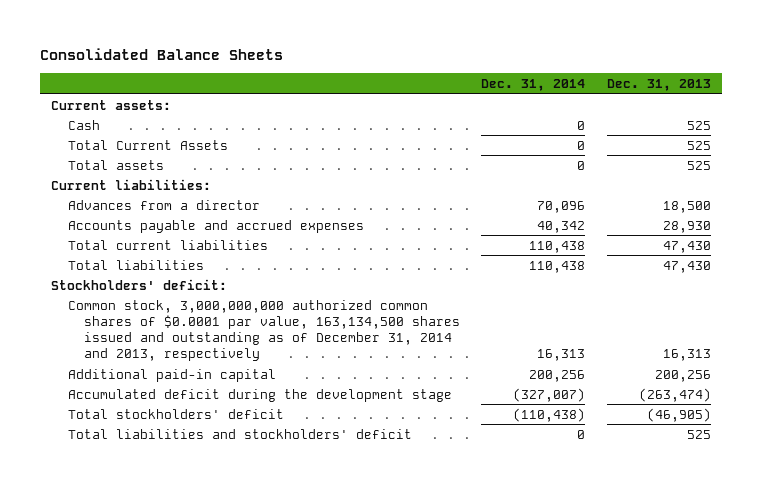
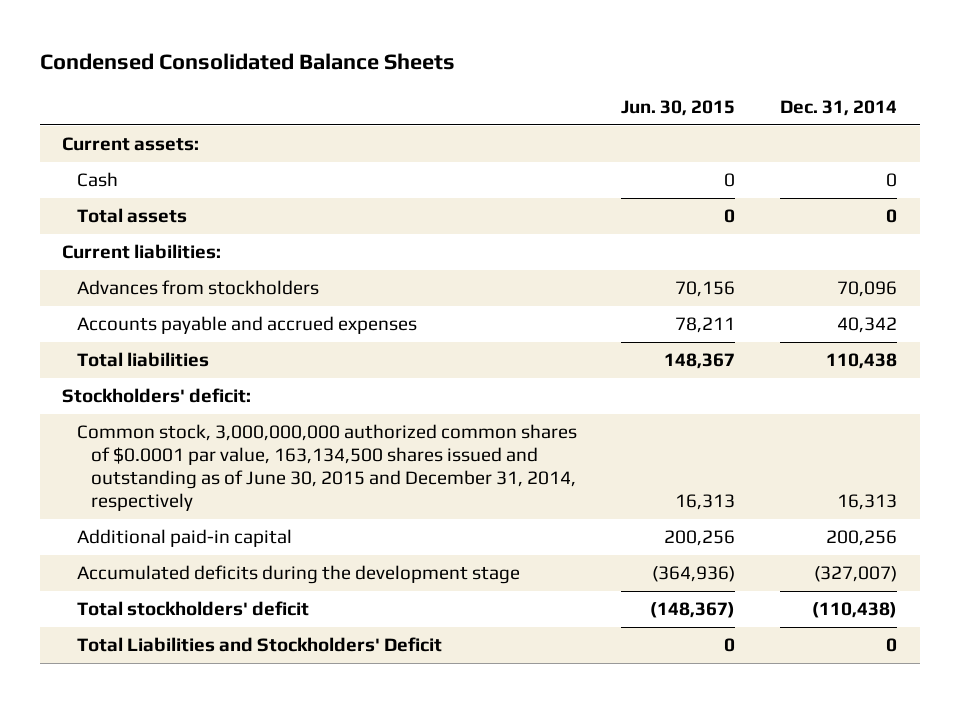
- Consolidated Balance Sheets
+ Condensed Consolidated Balance Sheets
- | Dec. 31, 2014 | Dec. 31, 2013
+ | Jun. 30, 2015 | Dec. 31, 2014
- Total Current Assets | 0 | 525
- Advances from a director | 70,096 | 18,500
+ Advances from stockholders | 70,156 | 70,096
- Total current liabilities | 110,438 | 47,430
- Common stock, 3,000,000,000 authorized common shares of $0.0001 par value, 163,134,500 shares issued and outstanding as of December 31, 2014 and 2013, respectively | 16,313 | 16,313
+ Common stock, 3,000,000,000 authorized common shares of $0.0001 par value, 163,134,500 shares issued and outstanding as of June 30, 2015 and December 31, 2014, respectively | 16,313 | 16,313
- Accumulated deficit during the development stage | (327,007) | (263,474)
+ Accumulated deficits during the development stage | (364,936) | (327,007)
- Total liabilities and stockholders' deficit | 0 | 525
+ Total Liabilities and Stockholders' Deficit | 0 | 0

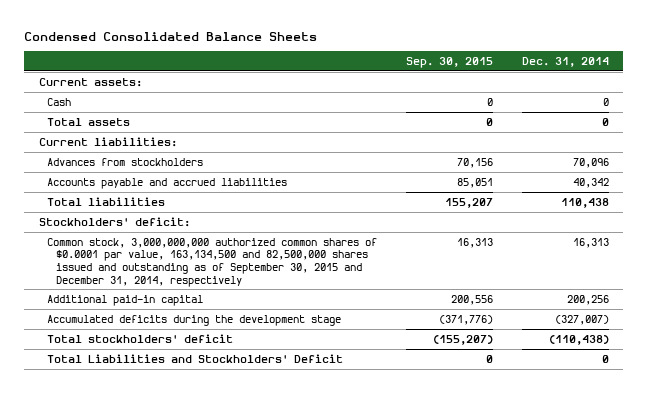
- | Jun. 30, 2015 | Dec. 31, 2014
+ | Sep. 30, 2015 | Dec. 31, 2014
- Accounts payable and accrued expenses | 78,211 | 40,342
+ Accounts payable and accrued liabilities | 85,051 | 40,342
- Common stock, 3,000,000,000 authorized common shares of $0.0001 par value, 163,134,500 shares issued and outstanding as of June 30, 2015 and December 31, 2014, respectively | 16,313 | 16,313
+ Common stock, 3,000,000,000 authorized common shares of $0.0001 par value, 163,134,500 and 82,500,000 shares issued and outstanding as of September 30, 2015 and December 31, 2014, respectively | 16,313 | 16,313

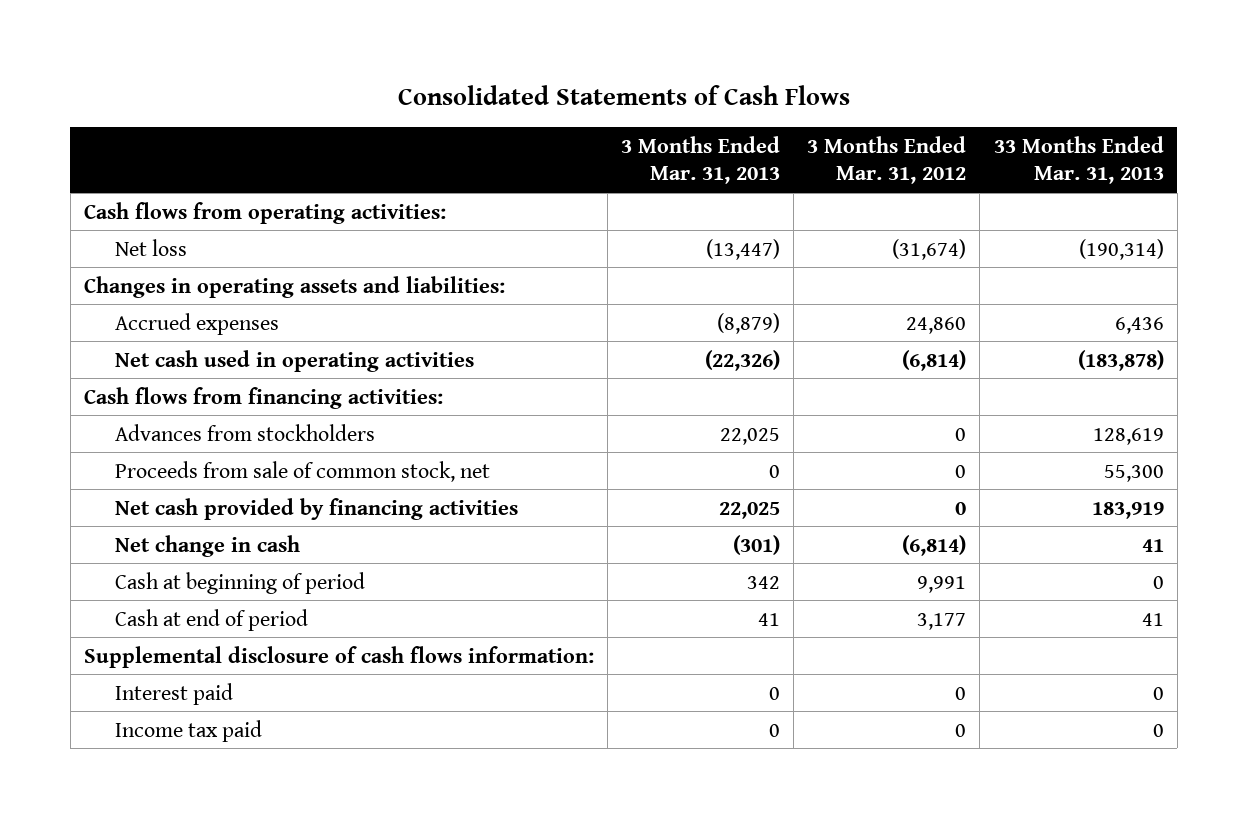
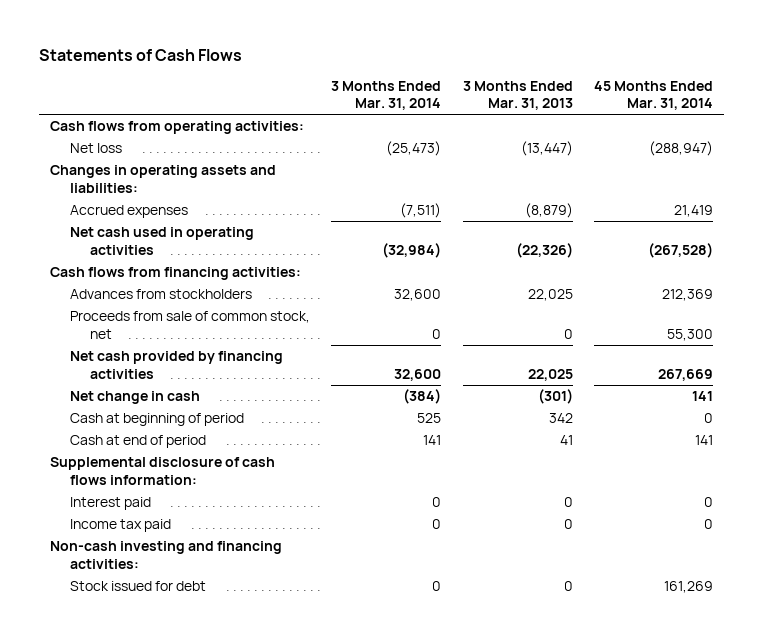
- Consolidated Statements of Cash Flows
+ Statements of Cash Flows
- | 3 Months Ended Mar. 31, 2013 | 3 Months Ended Mar. 31, 2012 | 33 Months Ended Mar. 31, 2013
+ | 3 Months Ended Mar. 31, 2014 | 3 Months Ended Mar. 31, 2013 | 45 Months Ended Mar. 31, 2014
+ Non-cash investing and financing activities:
+ Stock issued for debt | 0 | 0 | 161,269

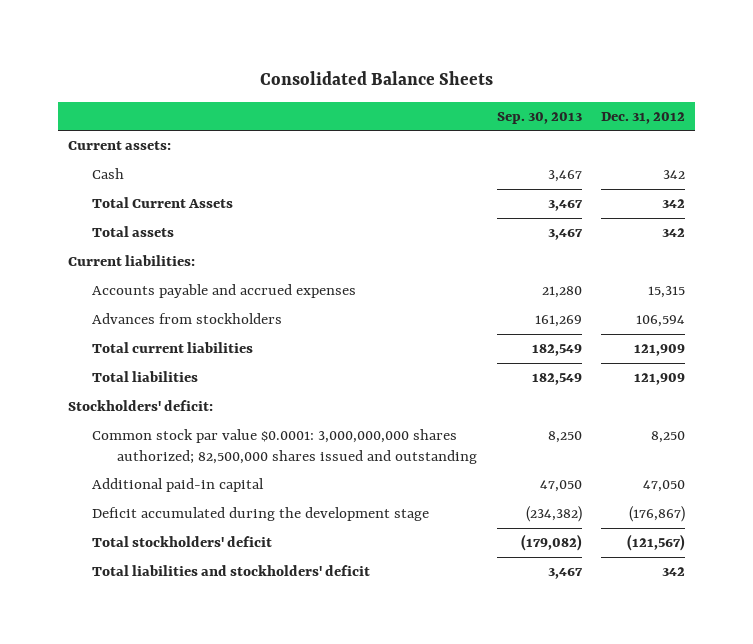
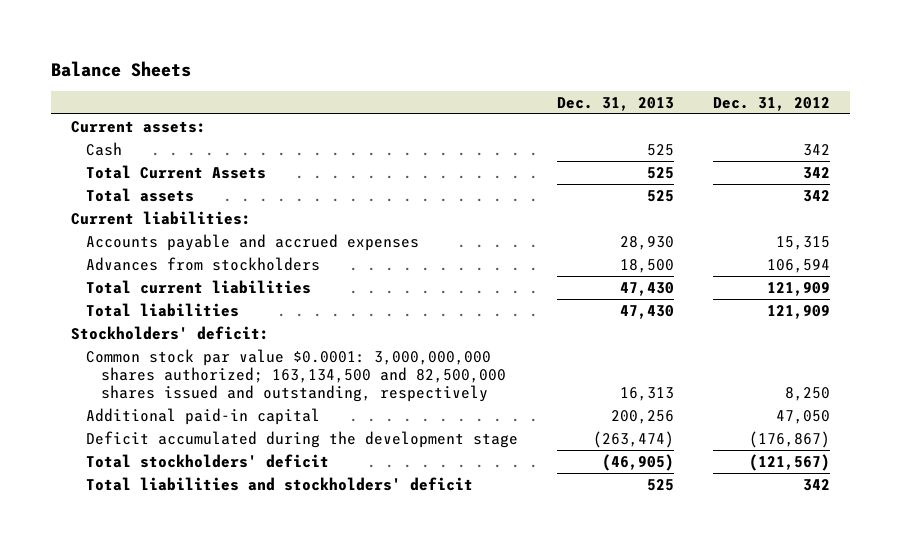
- Consolidated Balance Sheets
+ Balance Sheets
- | Sep. 30, 2013 | Dec. 31, 2012
+ | Dec. 31, 2013 | Dec. 31, 2012
- Common stock par value $0.0001: 3,000,000,000 shares authorized; 82,500,000 shares issued and outstanding | 8,250 | 8,250
+ Common stock par value $0.0001: 3,000,000,000 shares authorized; 163,134,500 and 82,500,000 shares issued and outstanding, respectively | 16,313 | 8,250

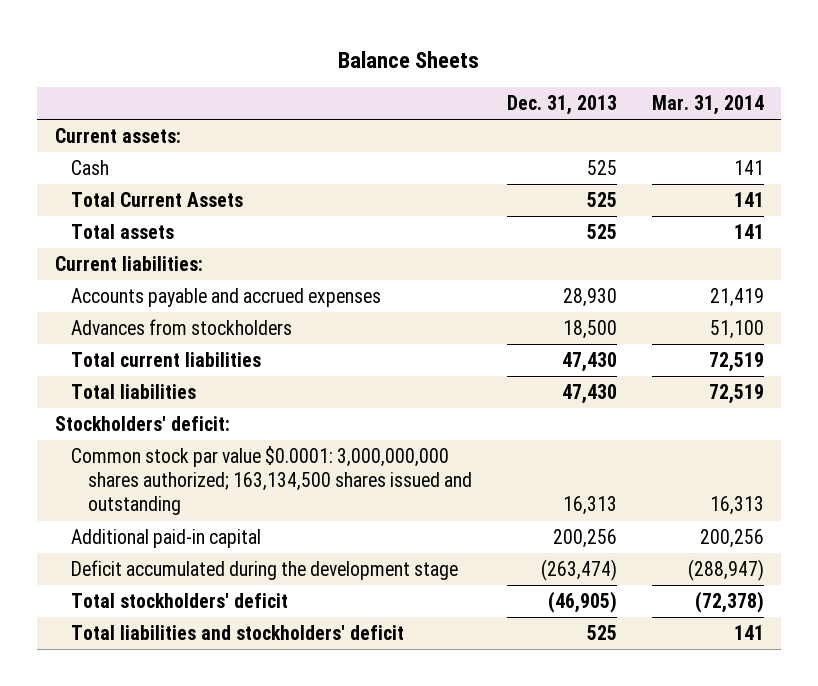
- | Dec. 31, 2013 | Dec. 31, 2012
+ | Dec. 31, 2013 | Mar. 31, 2014
- Common stock par value $0.0001: 3,000,000,000 shares authorized; 163,134,500 and 82,500,000 shares issued and outstanding, respectively | 16,313 | 8,250
+ Common stock par value $0.0001: 3,000,000,000 shares authorized; 163,134,500 shares issued and outstanding | 16,313 | 16,313

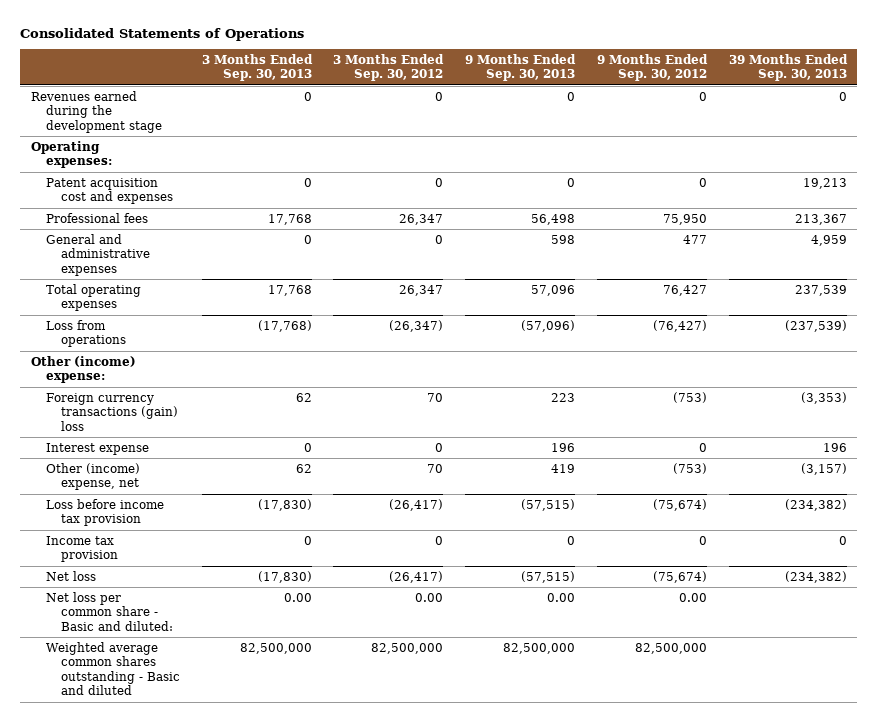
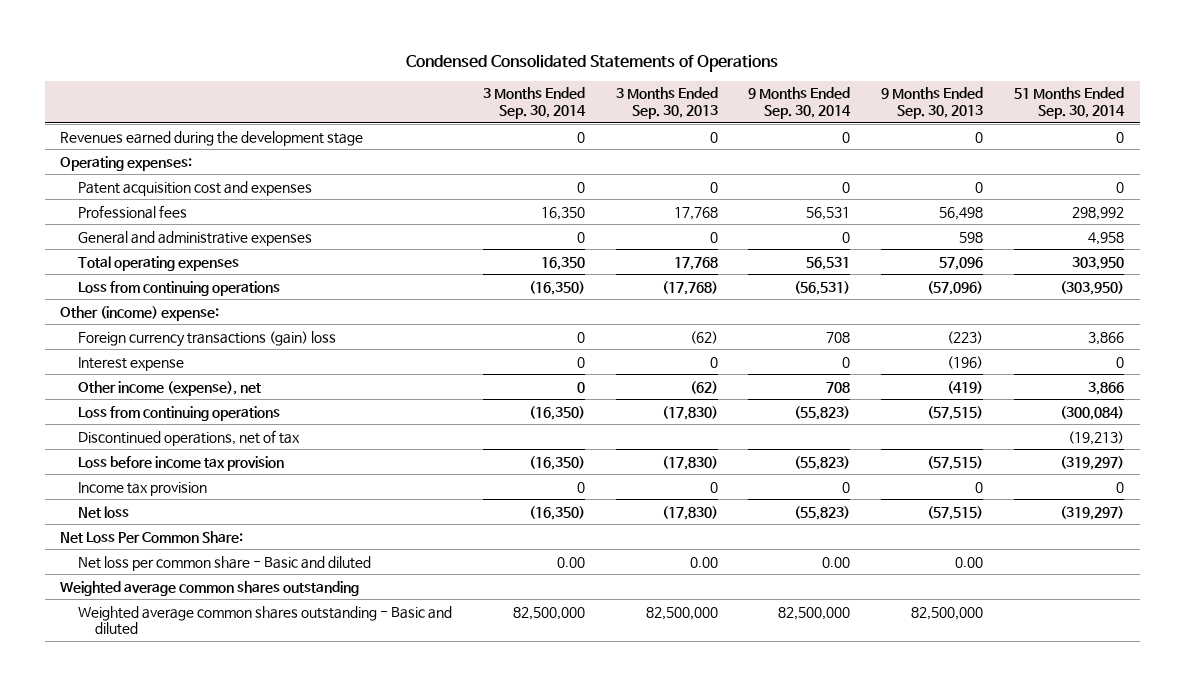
- Consolidated Statements of Operations
+ Condensed Consolidated Statements of Operations
- | 3 Months Ended Sep. 30, 2013 | 3 Months Ended Sep. 30, 2012 | 9 Months Ended Sep. 30, 2013 | 9 Months Ended Sep. 30, 2012 | 39 Months Ended Sep. 30, 2013
+ | 3 Months Ended Sep. 30, 2014 | 3 Months Ended Sep. 30, 2013 | 9 Months Ended Sep. 30, 2014 | 9 Months Ended Sep. 30, 2013 | 51 Months Ended Sep. 30, 2014
- Loss from operations | (17,768) | (26,347) | (57,096) | (76,427) | (237,539)
+ Loss from continuing operations | (16,350) | (17,768) | (56,531) | (57,096) | (303,950)
- Foreign currency transactions (gain) loss | 62 | 70 | 223 | (753) | (3,353)
- Interest expense | 0 | 0 | 196 | 0 | 196
- Other (income) expense, net | 62 | 70 | 419 | (753) | (3,157)
+ Foreign currency transactions (gain) loss | 0 | (62) | 708 | (223) | 3,866
+ Interest expense | 0 | 0 | 0 | (196) | 0
+ Other income (expense), net | 0 | (62) | 708 | (419) | 3,866
+ Loss from continuing operations | (16,350) | (17,830) | (55,823) | (57,515) | (300,084)
+ Discontinued operations, net of tax | | | | | (19,213)
- Net loss per common share - Basic and diluted: | 0.00 | 0.00 | 0.00 | 0.00 |
+ Net Loss Per Common Share:
+ Net loss per common share - Basic and diluted | 0.00 | 0.00 | 0.00 | 0.00 |
+ Weighted average common shares outstanding

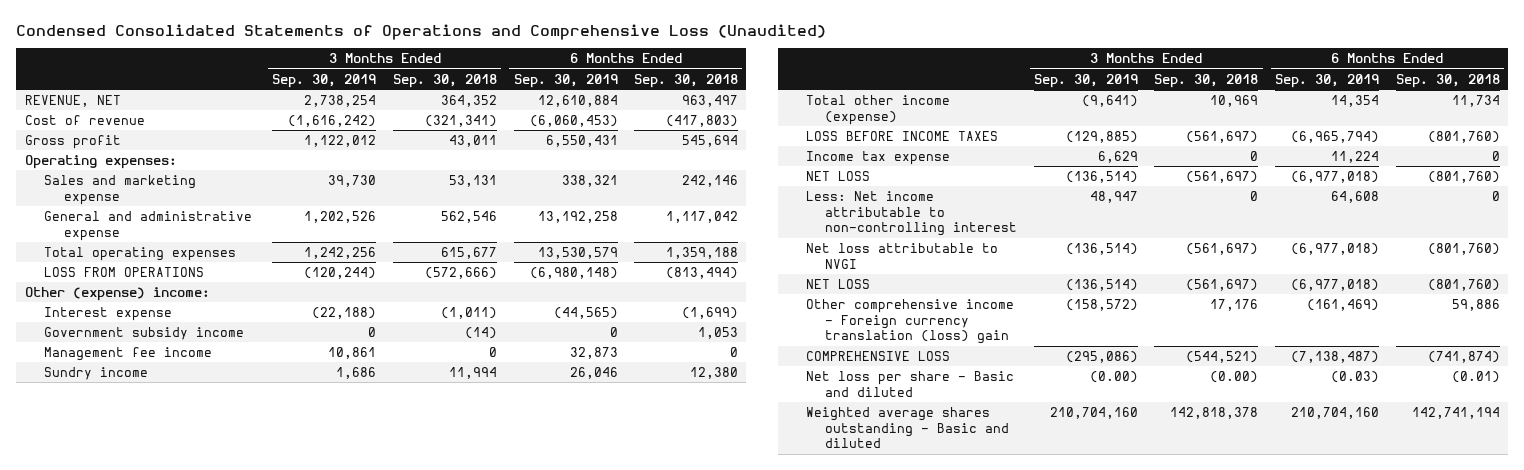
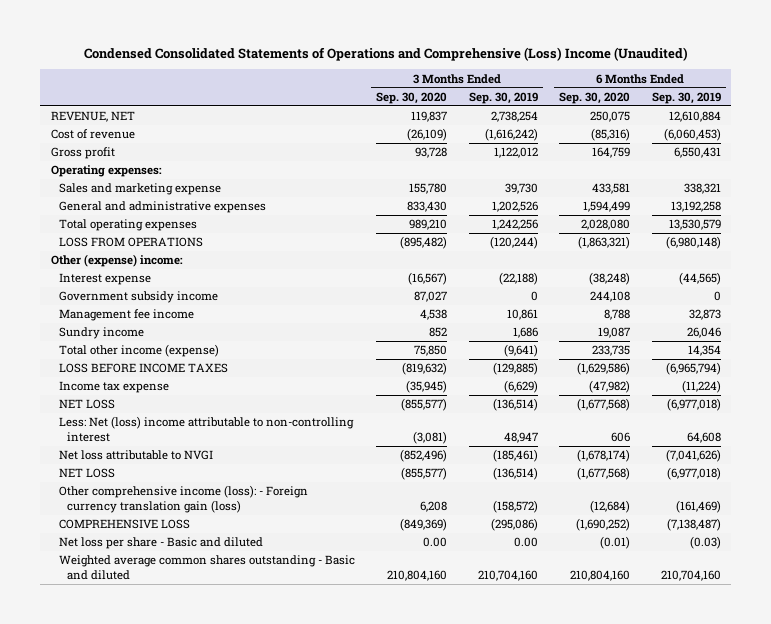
- Condensed Consolidated Statements of Operations and Comprehensive Loss (Unaudited)
+ Condensed Consolidated Statements of Operations and Comprehensive (Loss) Income (Unaudited)
- | 3 Months Ended Sep. 30, 2019 | 3 Months Ended Sep. 30, 2018 | 6 Months Ended Sep. 30, 2019 | 6 Months Ended Sep. 30, 2018
+ | 3 Months Ended Sep. 30, 2020 | 3 Months Ended Sep. 30, 2019 | 6 Months Ended Sep. 30, 2020 | 6 Months Ended Sep. 30, 2019
- General and administrative expense | 1,202,526 | 562,546 | 13,192,258 | 1,117,042
+ General and administrative expenses | 833,430 | 1,202,526 | 1,594,499 | 13,192,258
- Income tax expense | 6,629 | 0 | 11,224 | 0
+ Income tax expense | (35,945) | (6,629) | (47,982) | (11,224)
- Less: Net income attributable to non-controlling interest | 48,947 | 0 | 64,608 | 0
- Net loss attributable to NVGI | (136,514) | (561,697) | (6,977,018) | (801,760)
+ Less: Net (loss) income attributable to non-controlling interest | (3,081) | 48,947 | 606 | 64,608
+ Net loss attributable to NVGI | (852,496) | (185,461) | (1,678,174) | (7,041,626)
- Other comprehensive income - Foreign currency translation (loss) gain | (158,572) | 17,176 | (161,469) | 59,886
+ Other comprehensive income (loss): - Foreign currency translation gain (loss) | 6,208 | (158,572) | (12,684) | (161,469)
- Net loss per share - Basic and diluted | (0.00) | (0.00) | (0.03) | (0.01)
- Weighted average shares outstanding - Basic and diluted | 210,704,160 | 142,818,378 | 210,704,160 | 142,741,194
+ Net loss per share - Basic and diluted | 0.00 | 0.00 | (0.01) | (0.03)
+ Weighted average common shares outstanding - Basic and diluted | 210,804,160 | 210,704,160 | 210,804,160 | 210,704,160

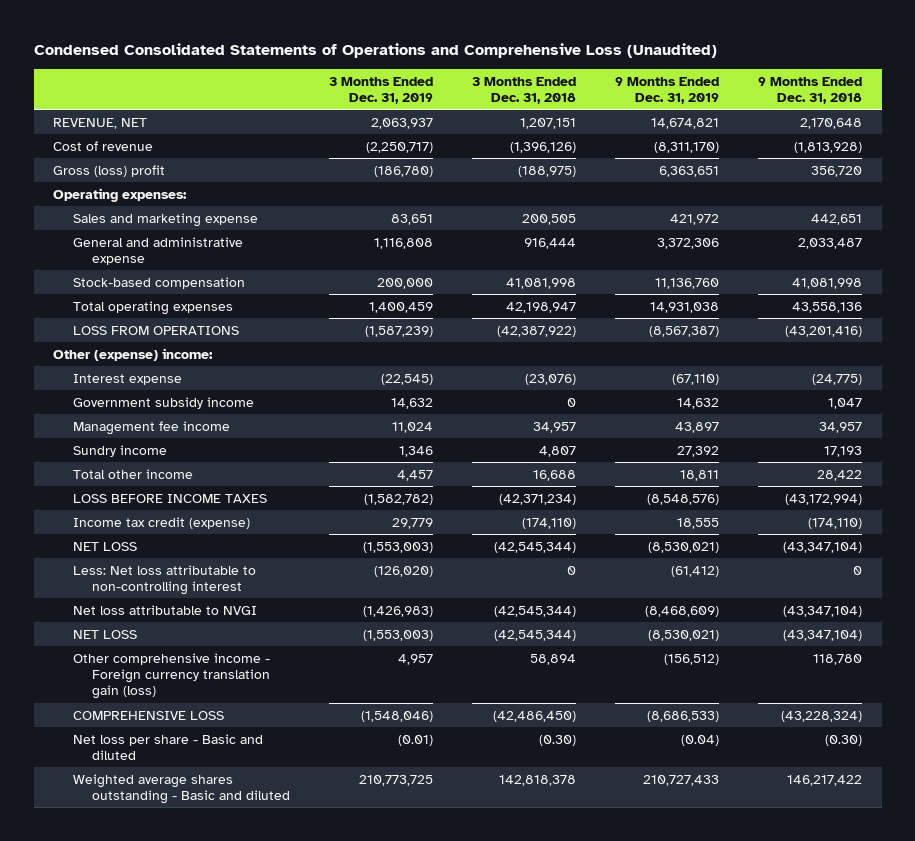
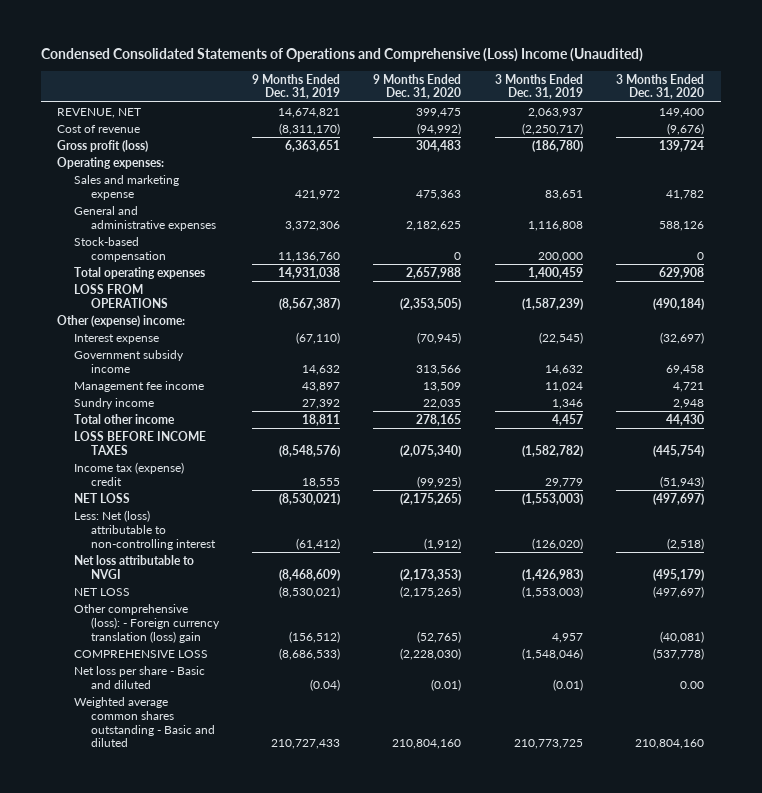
- Condensed Consolidated Statements of Operations and Comprehensive Loss (Unaudited)
+ Condensed Consolidated Statements of Operations and Comprehensive (Loss) Income (Unaudited)
- | 3 Months Ended Dec. 31, 2019 | 3 Months Ended Dec. 31, 2018 | 9 Months Ended Dec. 31, 2019 | 9 Months Ended Dec. 31, 2018
+ | 9 Months Ended Dec. 31, 2019 | 9 Months Ended Dec. 31, 2020 | 3 Months Ended Dec. 31, 2019 | 3 Months Ended Dec. 31, 2020
- Gross (loss) profit | (186,780) | (188,975) | 6,363,651 | 356,720
+ Gross profit (loss) | 6,363,651 | 304,483 | (186,780) | 139,724
- General and administrative expense | 1,116,808 | 916,444 | 3,372,306 | 2,033,487
+ General and administrative expenses | 3,372,306 | 2,182,625 | 1,116,808 | 588,126
- Income tax credit (expense) | 29,779 | (174,110) | 18,555 | (174,110)
+ Income tax (expense) credit | 18,555 | (99,925) | 29,779 | (51,943)
- Less: Net loss attributable to non-controlling interest | (126,020) | 0 | (61,412) | 0
+ Less: Net (loss) attributable to non-controlling interest | (61,412) | (1,912) | (126,020) | (2,518)
- Other comprehensive income - Foreign currency translation gain (loss) | 4,957 | 58,894 | (156,512) | 118,780
+ Other comprehensive (loss): - Foreign currency translation (loss) gain | (156,512) | (52,765) | 4,957 | (40,081)
- Weighted average shares outstanding - Basic and diluted | 210,773,725 | 142,818,378 | 210,727,433 | 146,217,422
+ Weighted average common shares outstanding - Basic and diluted | 210,727,433 | 210,804,160 | 210,773,725 | 210,804,160

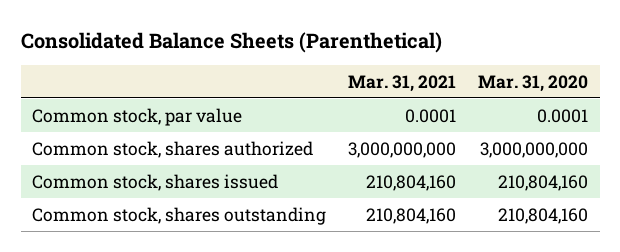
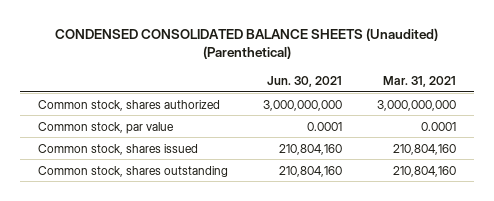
- Consolidated Balance Sheets (Parenthetical)
+ CONDENSED CONSOLIDATED BALANCE SHEETS (Unaudited) (Parenthetical)
- | Mar. 31, 2021 | Mar. 31, 2020
+ | Jun. 30, 2021 | Mar. 31, 2021
moved down: Common stock, par value | 0.0001 | 0.0001

